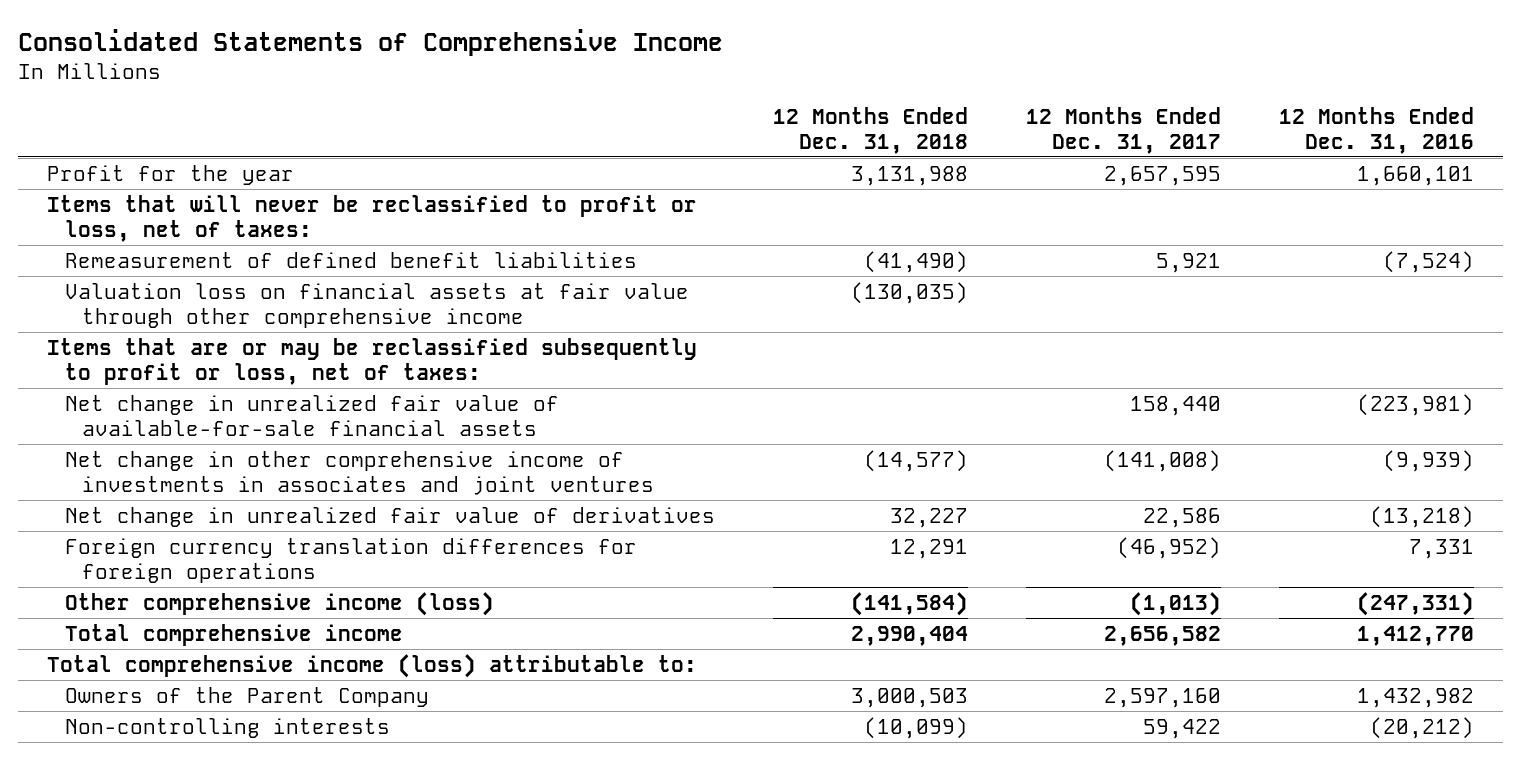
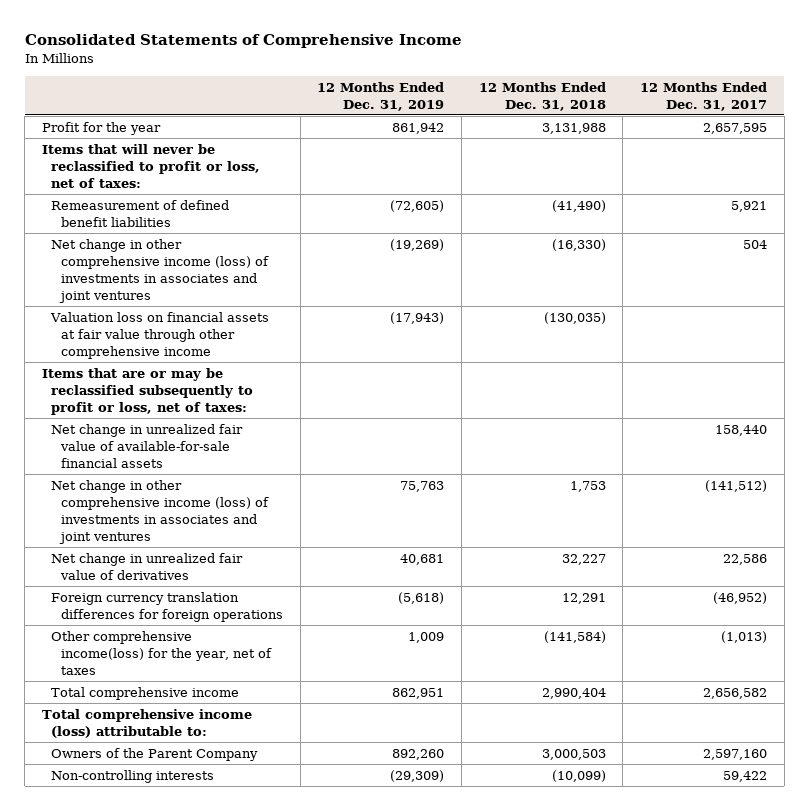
- | 12 Months Ended Dec. 31, 2018 | 12 Months Ended Dec. 31, 2017 | 12 Months Ended Dec. 31, 2016
+ | 12 Months Ended Dec. 31, 2019 | 12 Months Ended Dec. 31, 2018 | 12 Months Ended Dec. 31, 2017
+ Net change in other comprehensive income (loss) of investments in associates and joint ventures | (19,269) | (16,330) | 504
- Net change in other comprehensive income of investments in associates and joint ventures | (14,577) | (141,008) | (9,939)
+ Net change in other comprehensive income (loss) of investments in associates and joint ventures | 75,763 | 1,753 | (141,512)
- Other comprehensive income (loss) | (141,584) | (1,013) | (247,331)
+ Other comprehensive income(loss) for the year, net of taxes | 1,009 | (141,584) | (1,013)

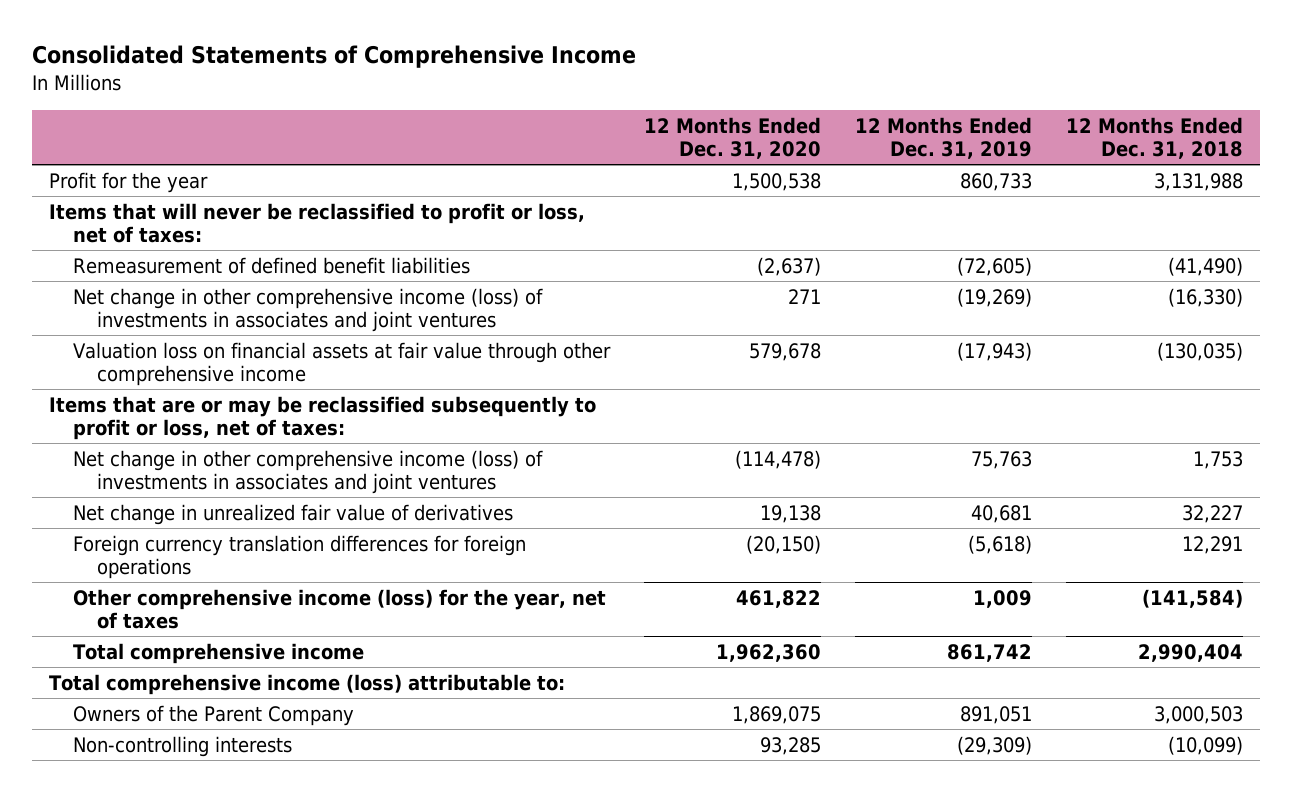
- | 12 Months Ended Dec. 31, 2019 | 12 Months Ended Dec. 31, 2018 | 12 Months Ended Dec. 31, 2017
+ | 12 Months Ended Dec. 31, 2020 | 12 Months Ended Dec. 31, 2019 | 12 Months Ended Dec. 31, 2018
- Profit for the year | 861,942 | 3,131,988 | 2,657,595
+ Profit for the year | 1,500,538 | 860,733 | 3,131,988
- Net change in unrealized fair value of available-for-sale financial assets | | | 158,440
- Other comprehensive income(loss) for the year, net of taxes | 1,009 | (141,584) | (1,013)
- Total comprehensive income | 862,951 | 2,990,404 | 2,656,582
+ Other comprehensive income (loss) for the year, net of taxes | 461,822 | 1,009 | (141,584)
+ Total comprehensive income | 1,962,360 | 861,742 | 2,990,404
- Owners of the Parent Company | 892,260 | 3,000,503 | 2,597,160
+ Owners of the Parent Company | 1,869,075 | 891,051 | 3,000,503

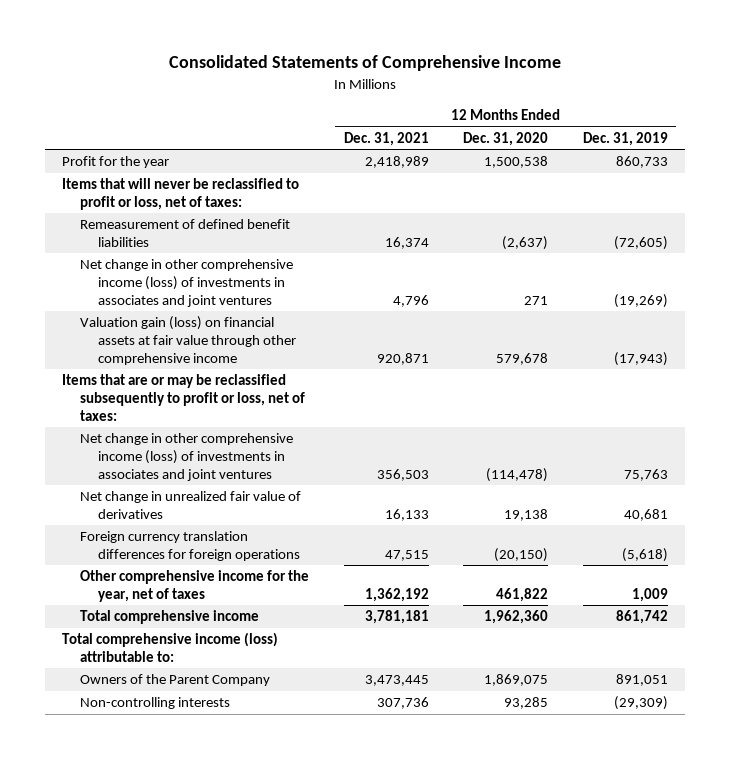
- | 12 Months Ended Dec. 31, 2020 | 12 Months Ended Dec. 31, 2019 | 12 Months Ended Dec. 31, 2018
+ | 12 Months Ended Dec. 31, 2021 | 12 Months Ended Dec. 31, 2020 | 12 Months Ended Dec. 31, 2019
- Valuation loss on financial assets at fair value through other comprehensive income | 579,678 | (17,943) | (130,035)
+ Valuation gain (loss) on financial assets at fair value through other comprehensive income | 920,871 | 579,678 | (17,943)
- Other comprehensive income (loss) for the year, net of taxes | 461,822 | 1,009 | (141,584)
+ Other comprehensive income for the year, net of taxes | 1,362,192 | 461,822 | 1,009

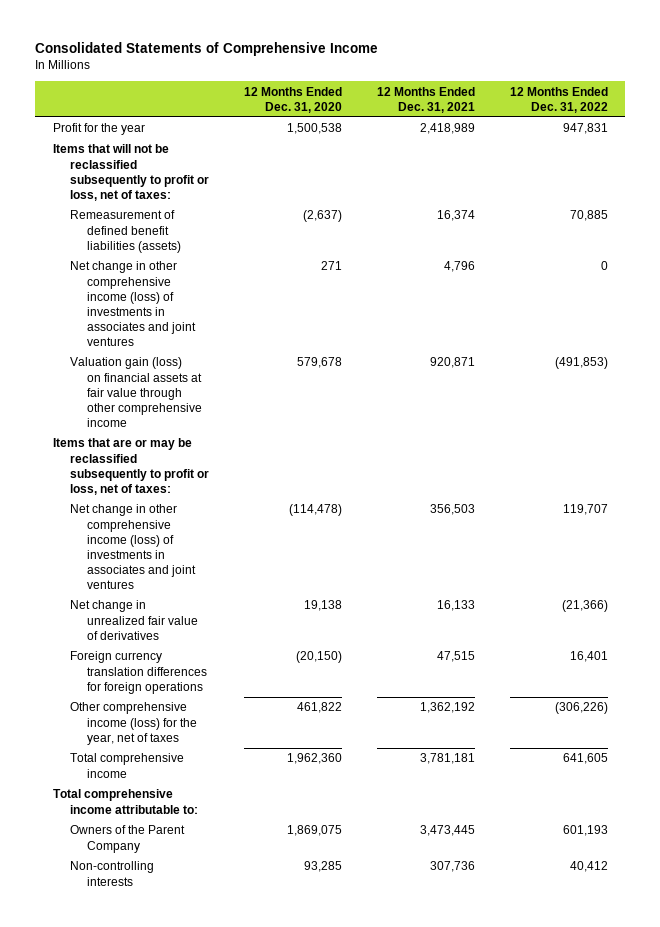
- | 12 Months Ended Dec. 31, 2021 | 12 Months Ended Dec. 31, 2020 | 12 Months Ended Dec. 31, 2019
+ | 12 Months Ended Dec. 31, 2020 | 12 Months Ended Dec. 31, 2021 | 12 Months Ended Dec. 31, 2022
- Items that will never be reclassified to profit or loss, net of taxes:
- Remeasurement of defined benefit liabilities | 16,374 | (2,637) | (72,605)
+ Items that will not be reclassified subsequently to profit or loss, net of taxes:
+ Remeasurement of defined benefit liabilities (assets) | (2,637) | 16,374 | 70,885
- Other comprehensive income for the year, net of taxes | 1,362,192 | 461,822 | 1,009
+ Other comprehensive income (loss) for the year, net of taxes | 461,822 | 1,362,192 | (306,226)
- Total comprehensive income (loss) attributable to:
+ Total comprehensive income attributable to:

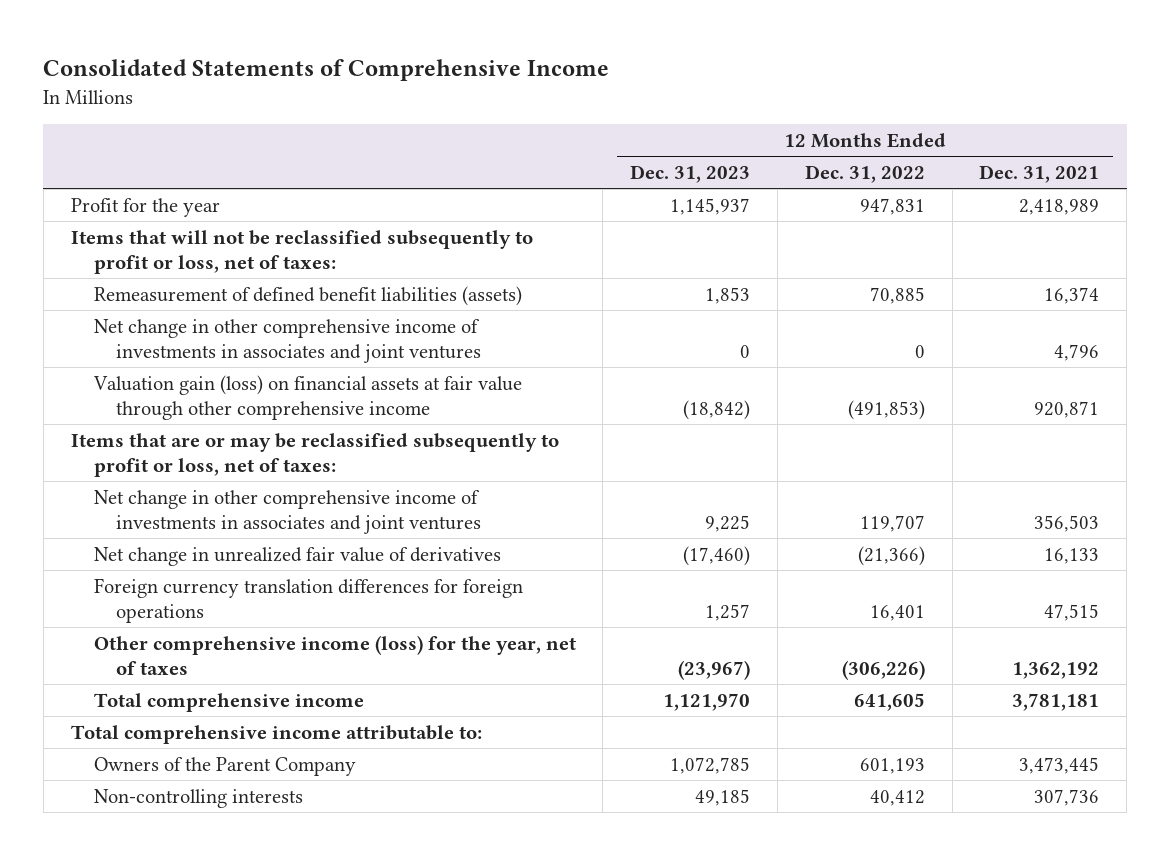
- | 12 Months Ended Dec. 31, 2020 | 12 Months Ended Dec. 31, 2021 | 12 Months Ended Dec. 31, 2022
+ | 12 Months Ended Dec. 31, 2023 | 12 Months Ended Dec. 31, 2022 | 12 Months Ended Dec. 31, 2021
- Net change in other comprehensive income (loss) of investments in associates and joint ventures | 271 | 4,796 | 0
+ Net change in other comprehensive income of investments in associates and joint ventures | 0 | 0 | 4,796
- Net change in other comprehensive income (loss) of investments in associates and joint ventures | (114,478) | 356,503 | 119,707
+ Net change in other comprehensive income of investments in associates and joint ventures | 9,225 | 119,707 | 356,503

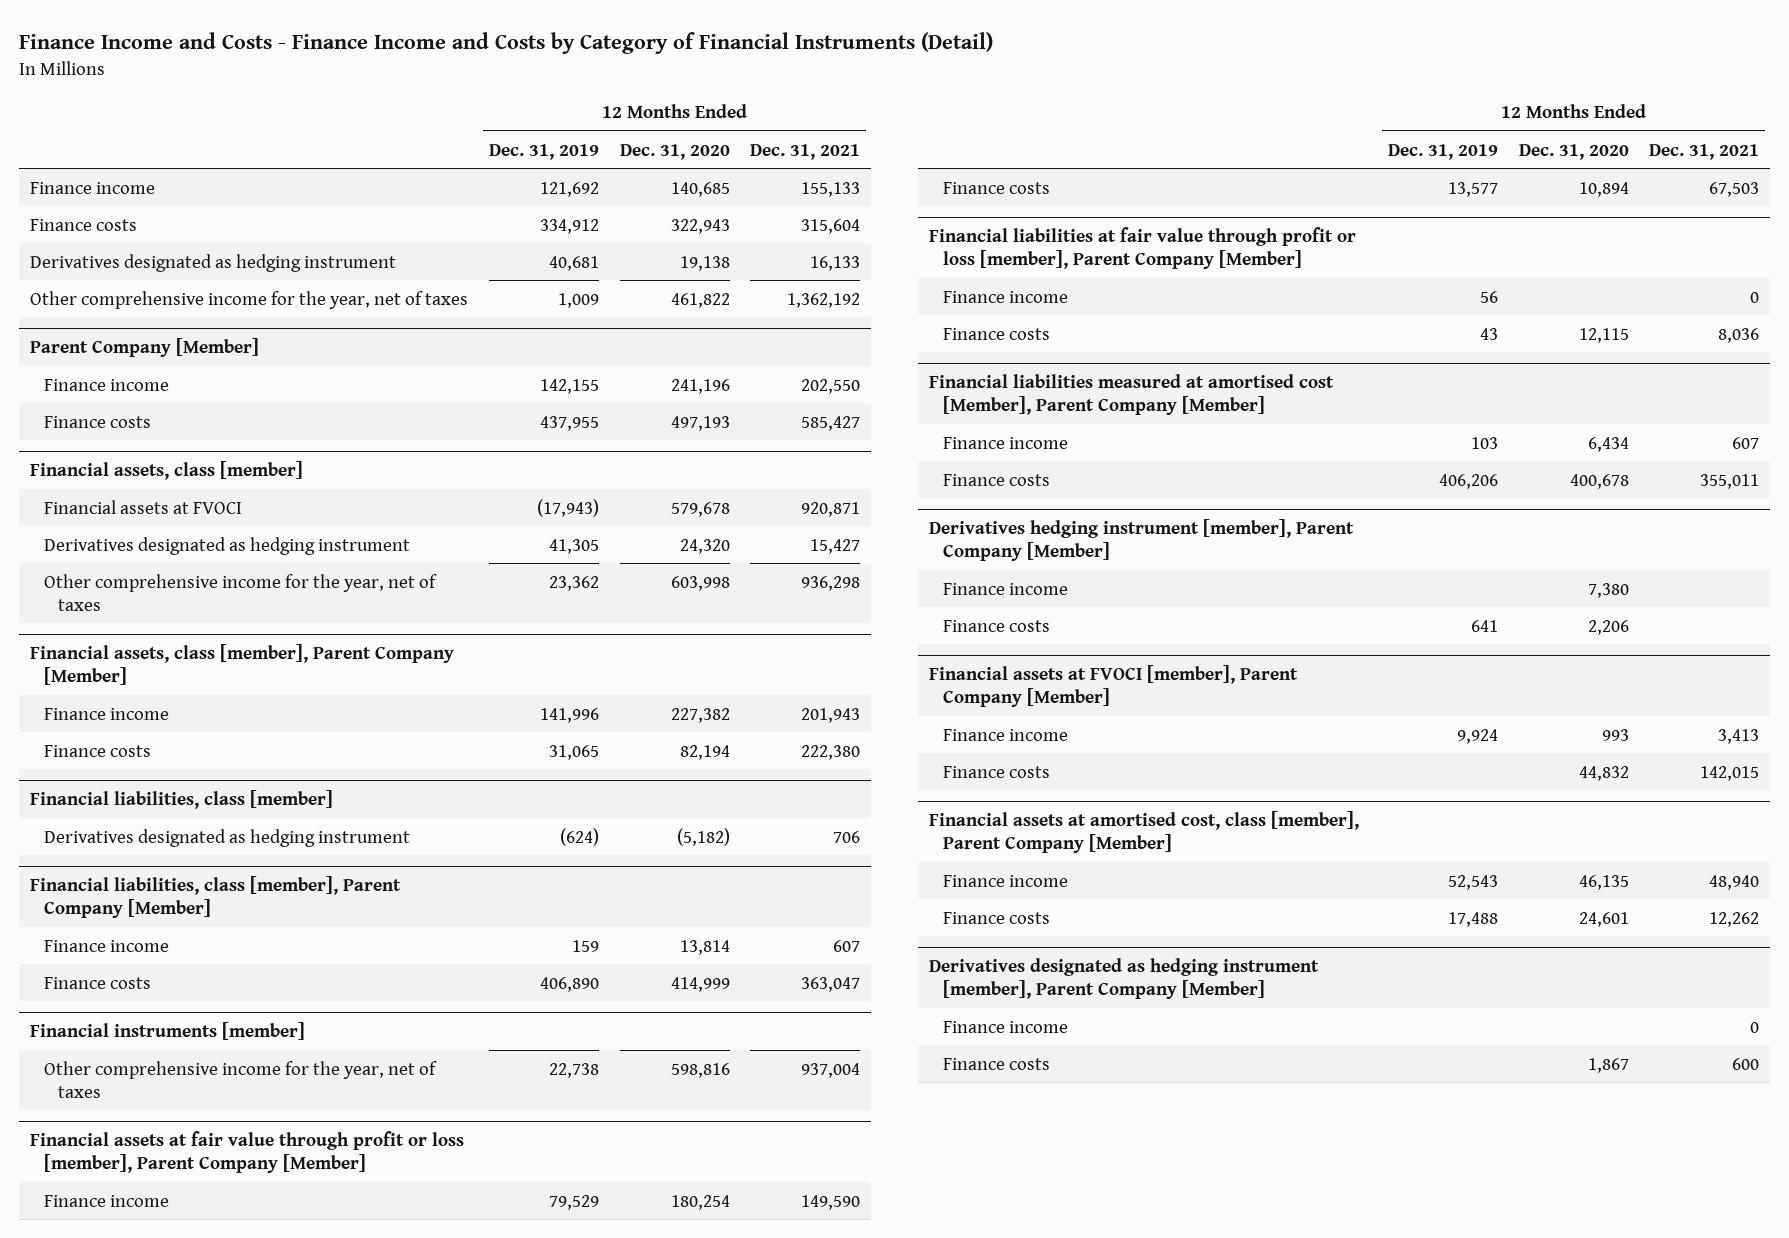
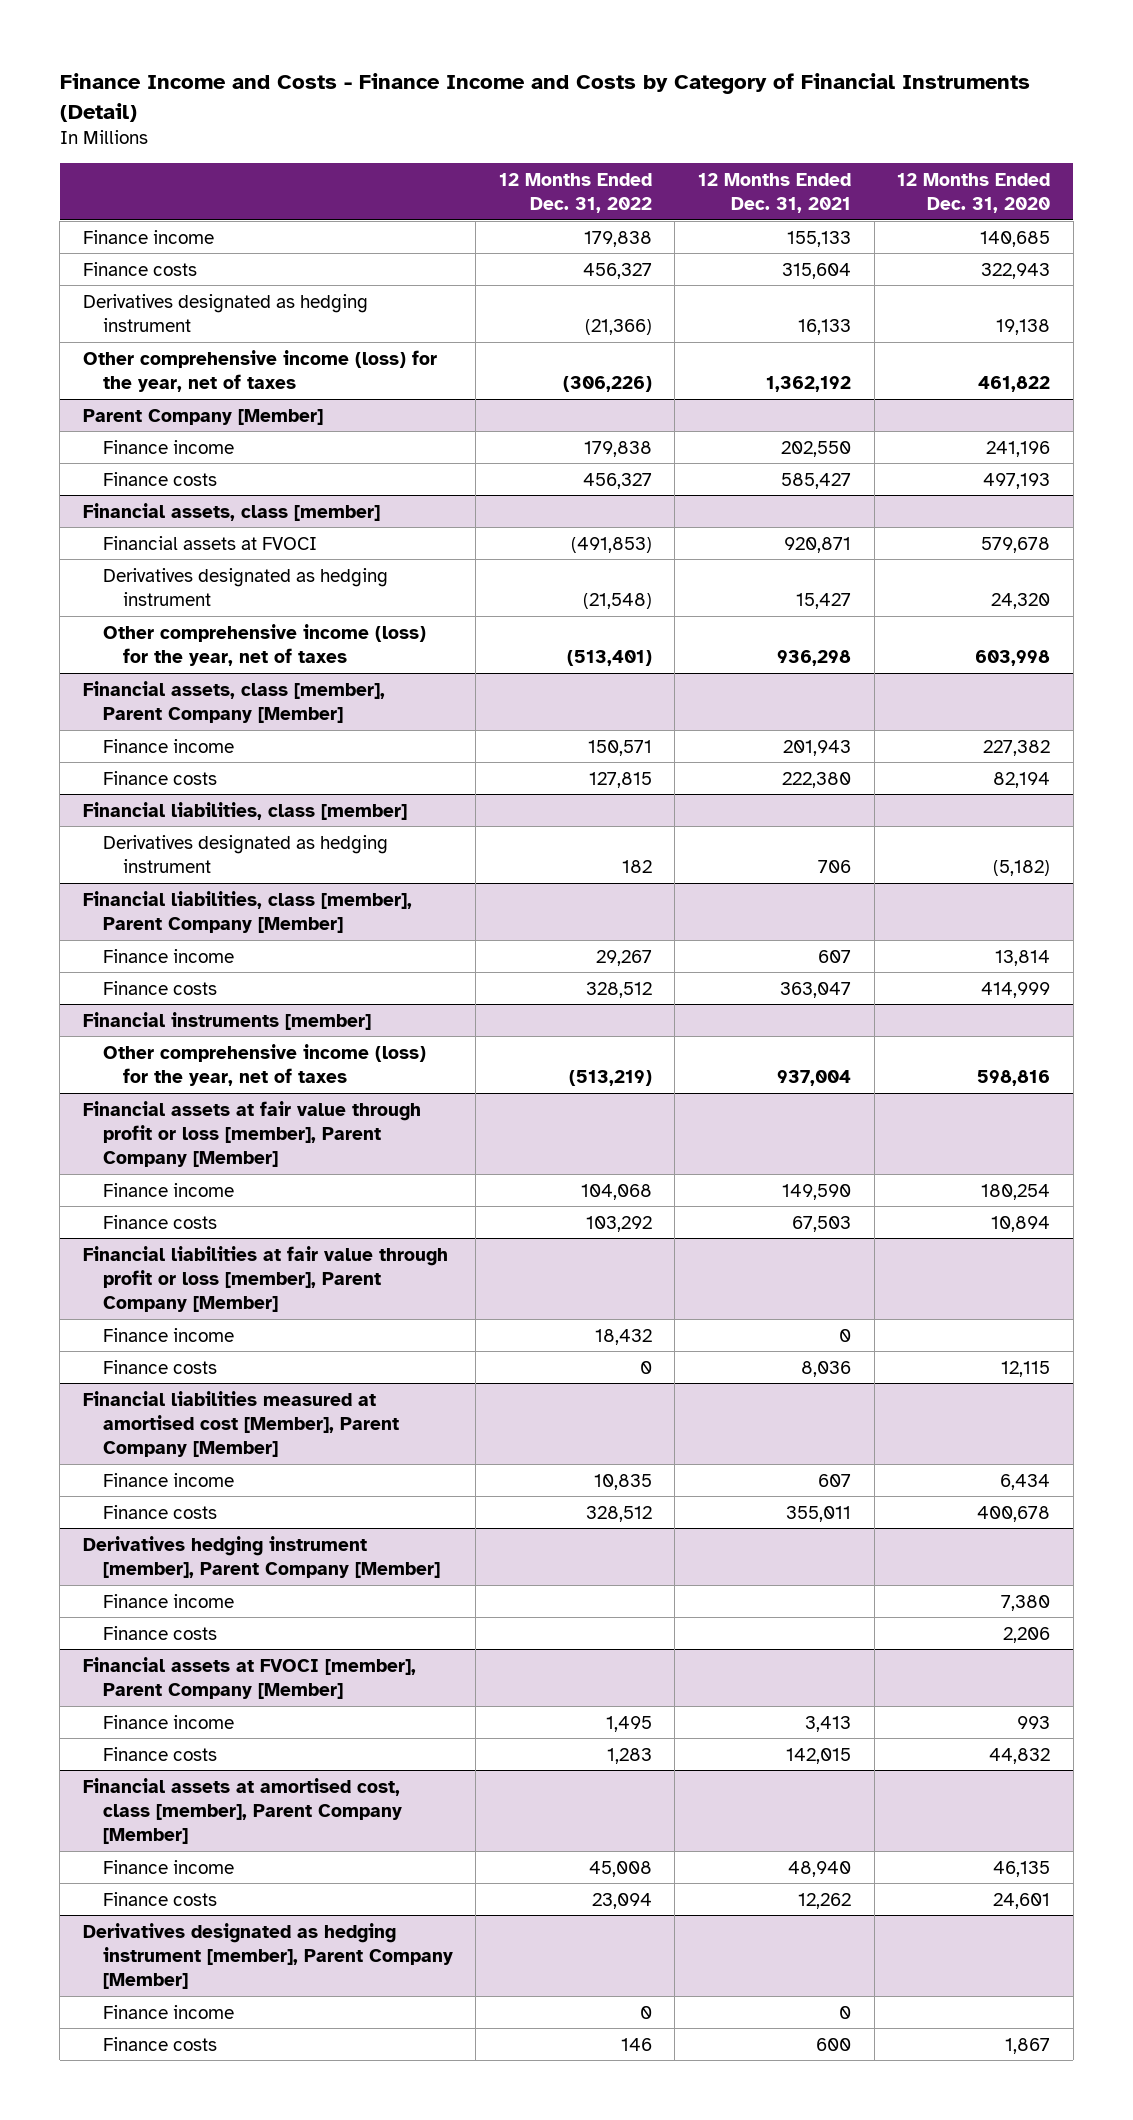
- | 12 Months Ended Dec. 31, 2019 | 12 Months Ended Dec. 31, 2020 | 12 Months Ended Dec. 31, 2021
+ | 12 Months Ended Dec. 31, 2022 | 12 Months Ended Dec. 31, 2021 | 12 Months Ended Dec. 31, 2020
- Other comprehensive income for the year, net of taxes | 1,009 | 461,822 | 1,362,192
+ Other comprehensive income (loss) for the year, net of taxes | (306,226) | 1,362,192 | 461,822
@ Financial assets, class [member]
- Other comprehensive income for the year, net of taxes | 23,362 | 603,998 | 936,298
+ Other comprehensive income (loss) for the year, net of taxes | (513,401) | 936,298 | 603,998
@ Financial instruments [member]
- Other comprehensive income for the year, net of taxes | 22,738 | 598,816 | 937,004
+ Other comprehensive income (loss) for the year, net of taxes | (513,219) | 937,004 | 598,816

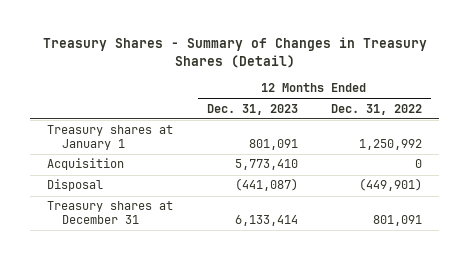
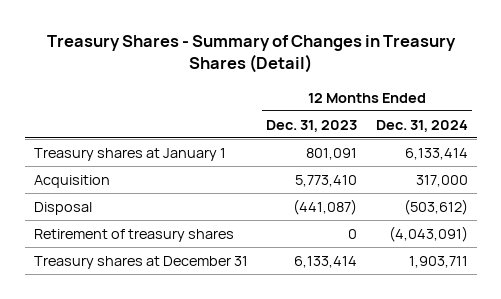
- | 12 Months Ended Dec. 31, 2023 | 12 Months Ended Dec. 31, 2022
+ | 12 Months Ended Dec. 31, 2023 | 12 Months Ended Dec. 31, 2024
+ Retirement of treasury shares | 0 | (4,043,091)

